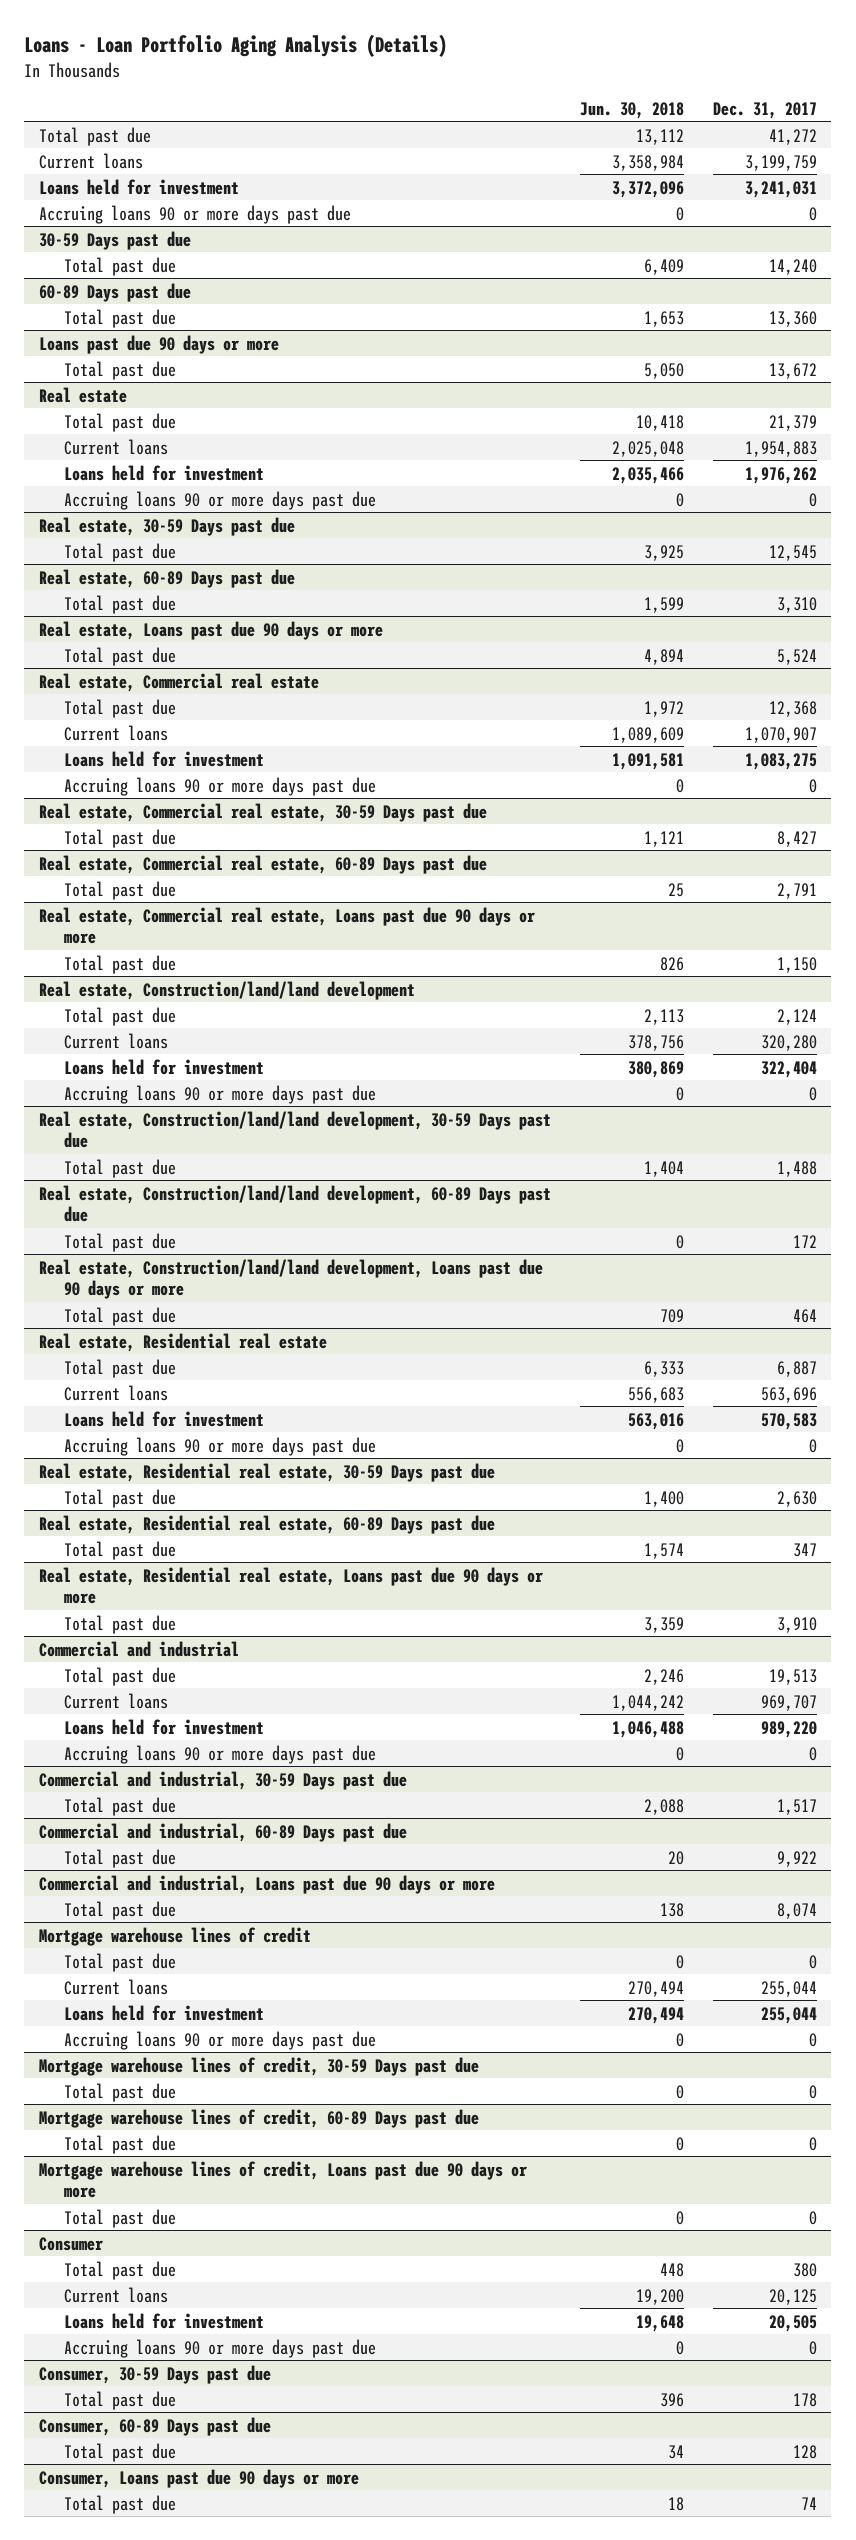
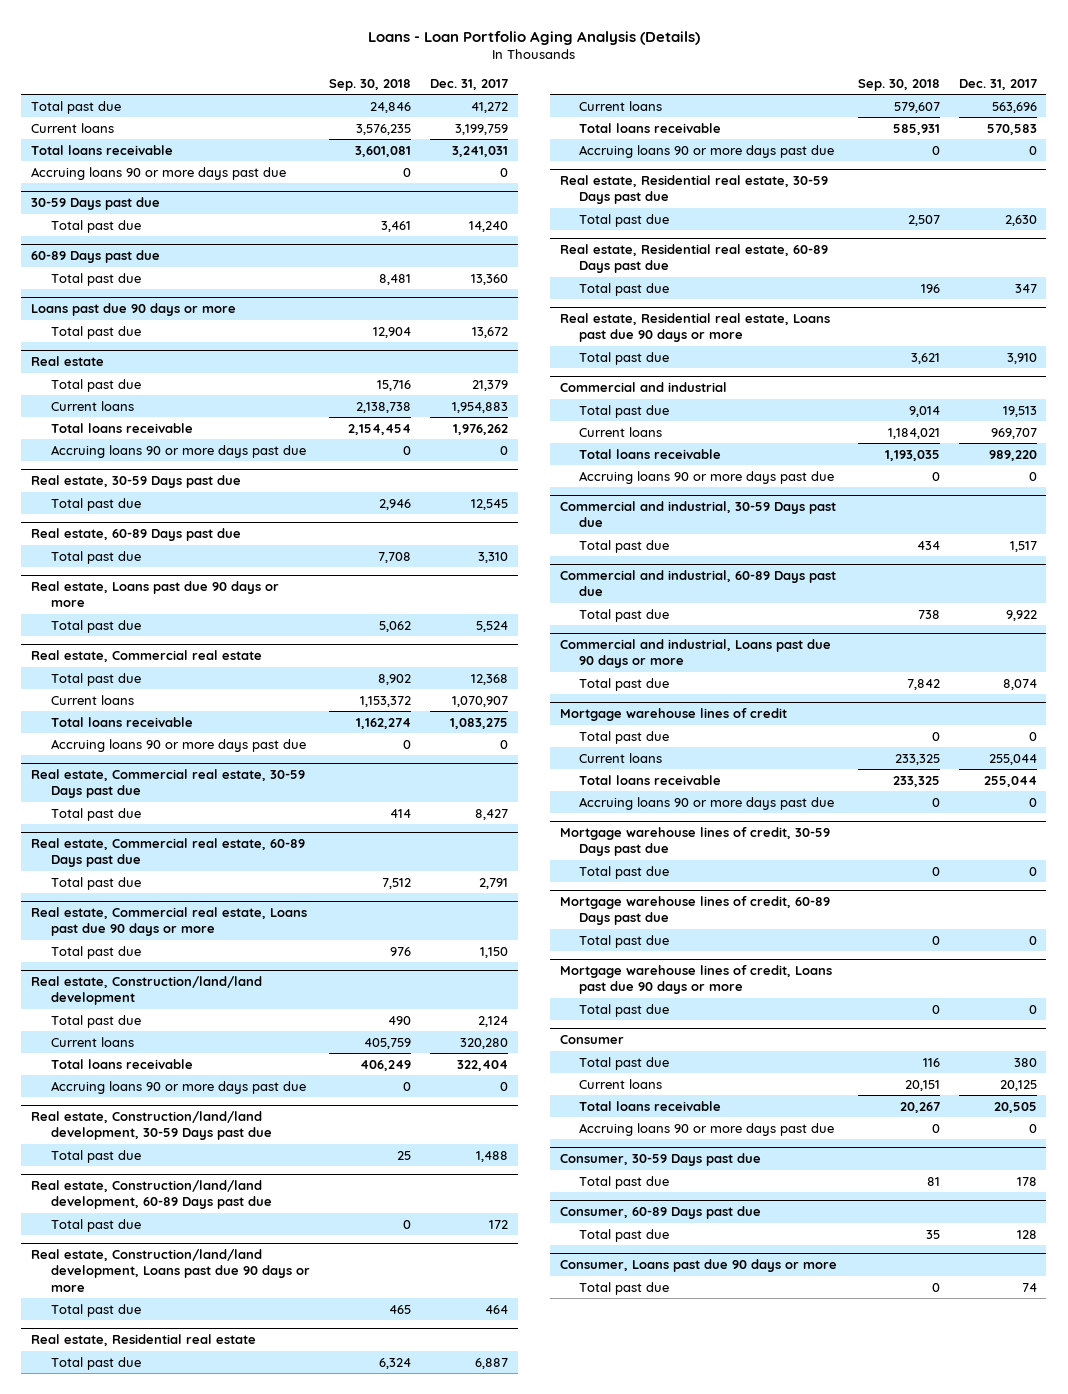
- | Jun. 30, 2018 | Dec. 31, 2017
+ | Sep. 30, 2018 | Dec. 31, 2017
- Loans held for investment | 3,372,096 | 3,241,031
+ Total loans receivable | 3,601,081 | 3,241,031
@ Real estate
- Loans held for investment | 2,035,466 | 1,976,262
+ Total loans receivable | 2,154,454 | 1,976,262
@ Real estate, Commercial real estate
- Loans held for investment | 1,091,581 | 1,083,275
+ Total loans receivable | 1,162,274 | 1,083,275
@ Real estate, Construction/land/land development
- Loans held for investment | 380,869 | 322,404
+ Total loans receivable | 406,249 | 322,404
@ Real estate, Residential real estate
- Loans held for investment | 563,016 | 570,583
+ Total loans receivable | 585,931 | 570,583
@ Commercial and industrial
- Loans held for investment | 1,046,488 | 989,220
+ Total loans receivable | 1,193,035 | 989,220
@ Mortgage warehouse lines of credit
- Loans held for investment | 270,494 | 255,044
+ Total loans receivable | 233,325 | 255,044
@ Consumer
- Loans held for investment | 19,648 | 20,505
+ Total loans receivable | 20,267 | 20,505

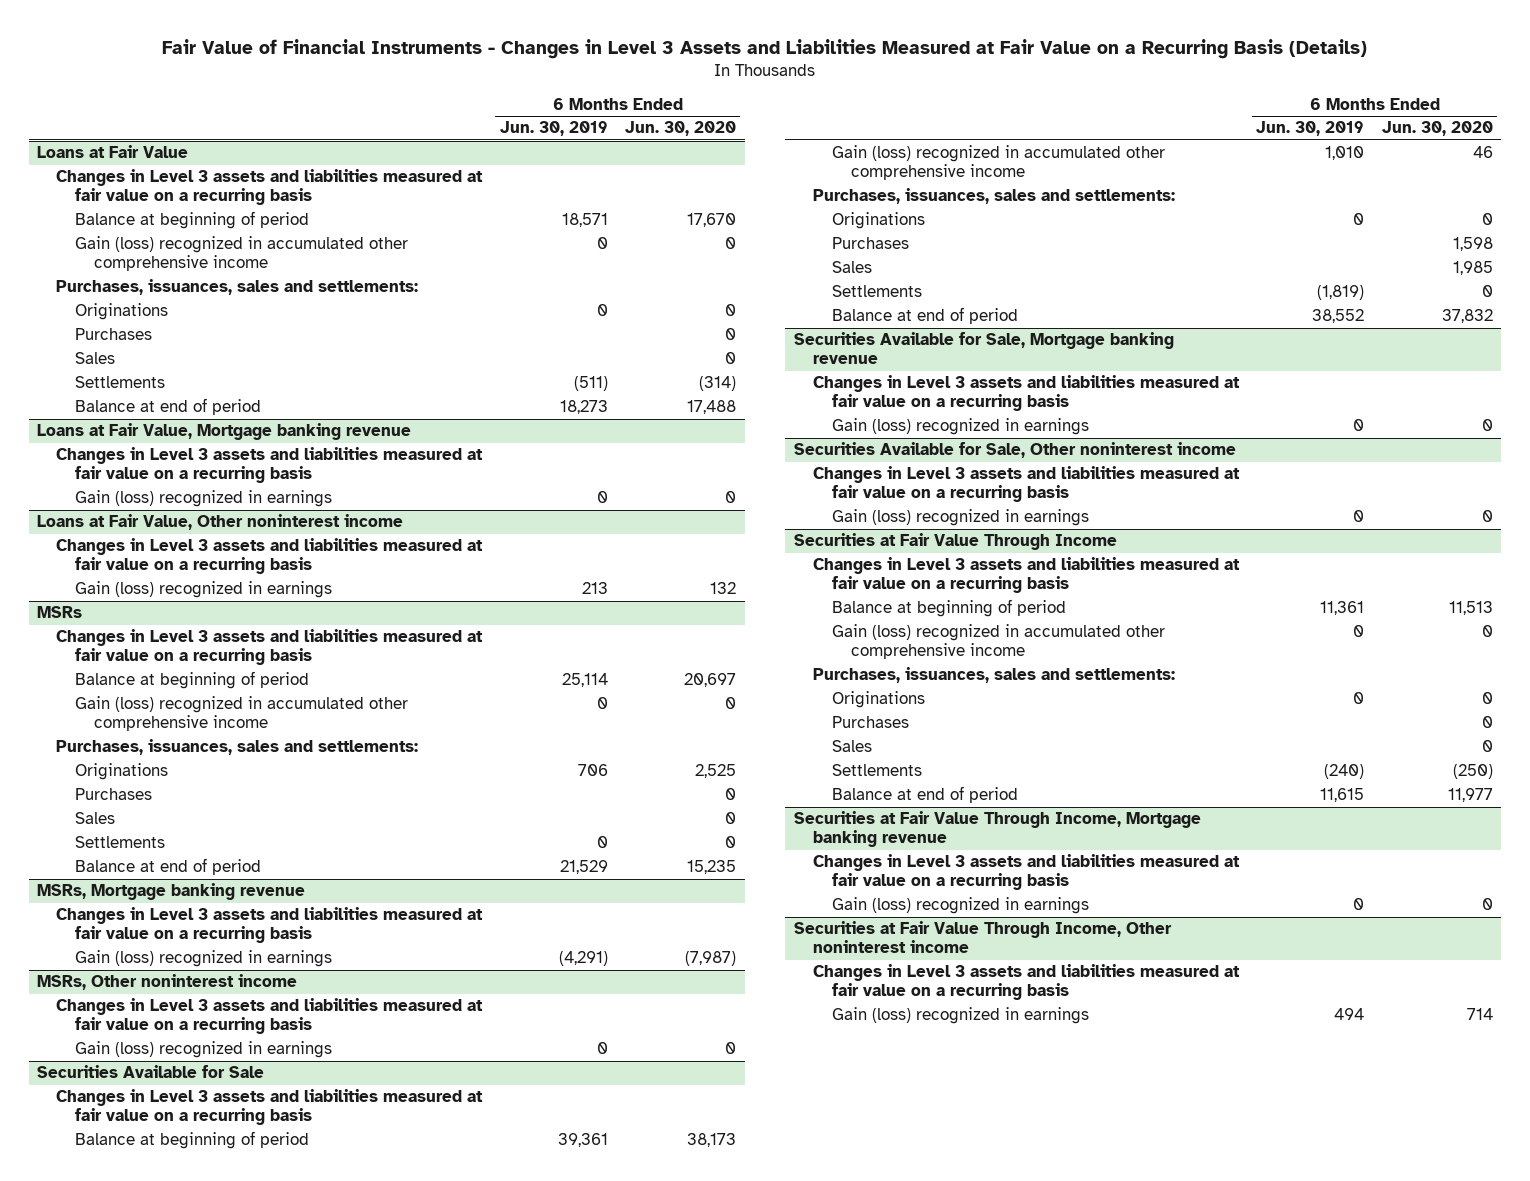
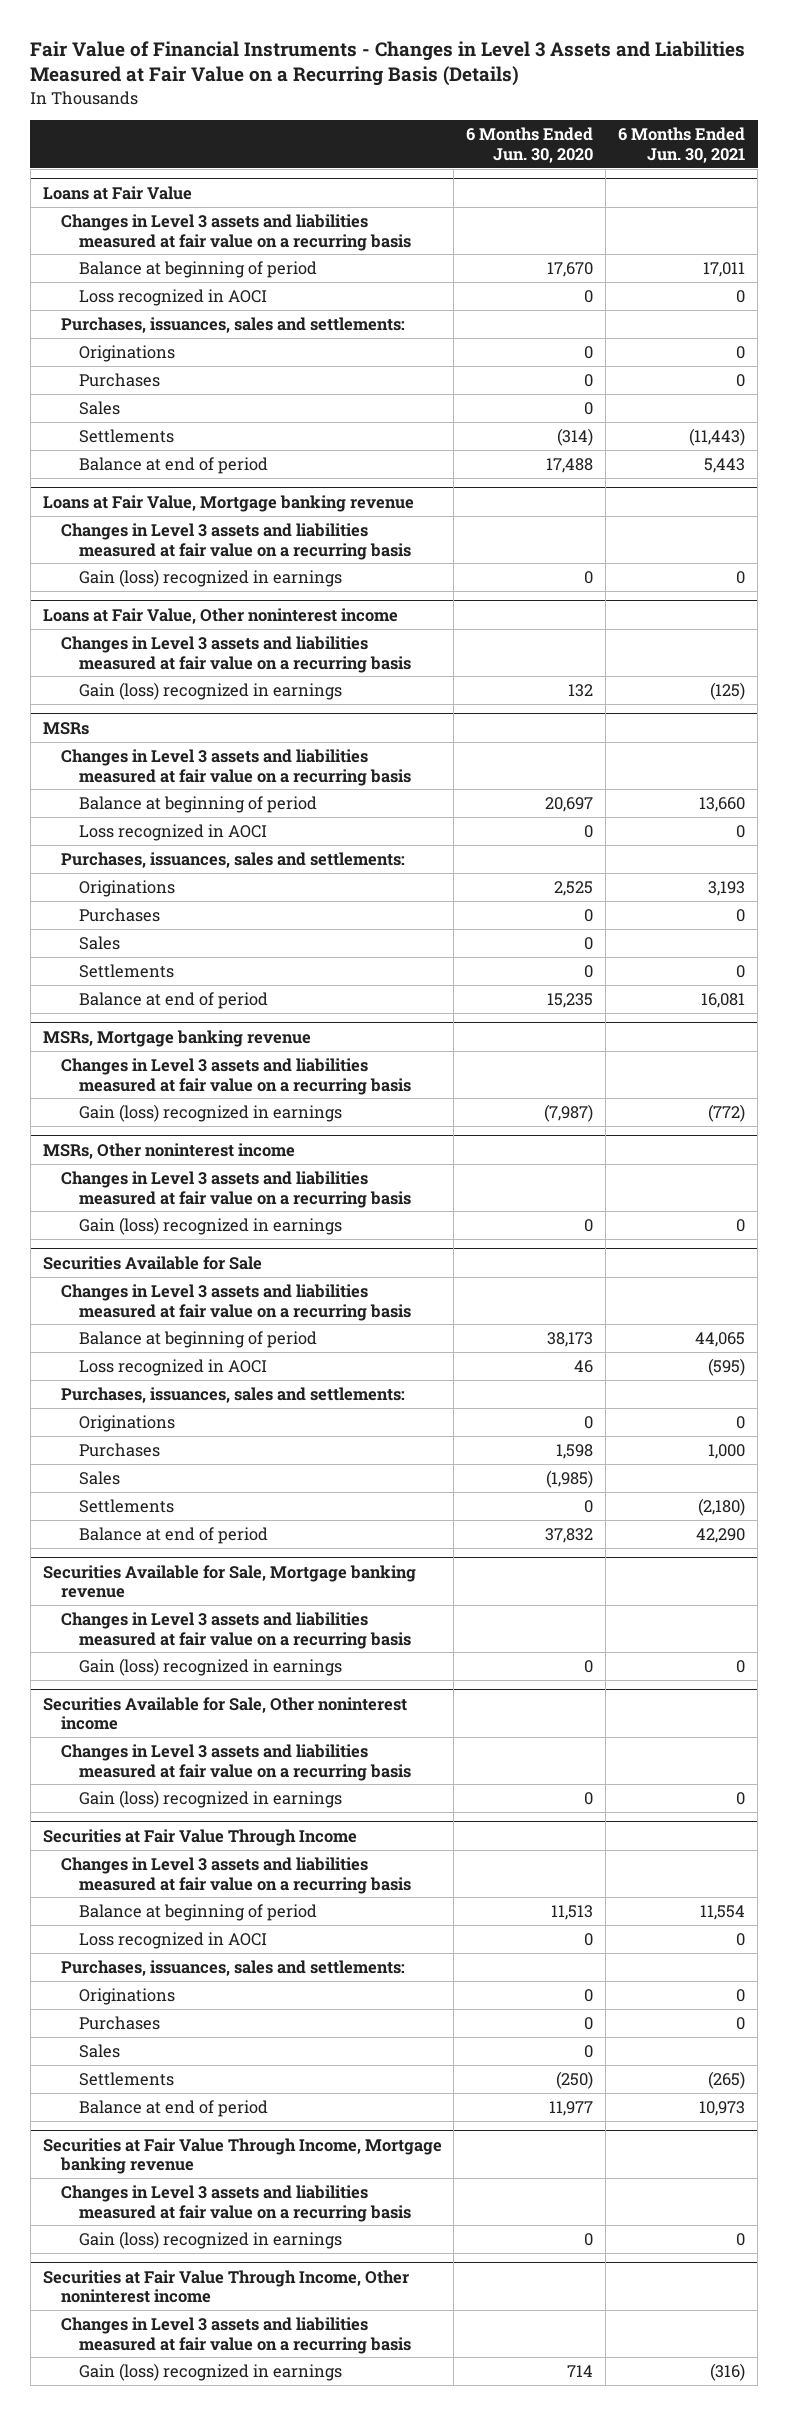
- | 6 Months Ended Jun. 30, 2019 | 6 Months Ended Jun. 30, 2020
+ | 6 Months Ended Jun. 30, 2020 | 6 Months Ended Jun. 30, 2021
@ Loans at Fair Value
- Gain (loss) recognized in accumulated other comprehensive income | 0 | 0
+ Loss recognized in AOCI | 0 | 0
@ MSRs
- Gain (loss) recognized in accumulated other comprehensive income | 0 | 0
+ Loss recognized in AOCI | 0 | 0
@ Securities Available for Sale
- Gain (loss) recognized in accumulated other comprehensive income | 1,010 | 46
+ Loss recognized in AOCI | 46 | (595)
- Sales | | 1,985
+ Sales | (1,985) |
@ Securities at Fair Value Through Income
- Gain (loss) recognized in accumulated other comprehensive income | 0 | 0
+ Loss recognized in AOCI | 0 | 0

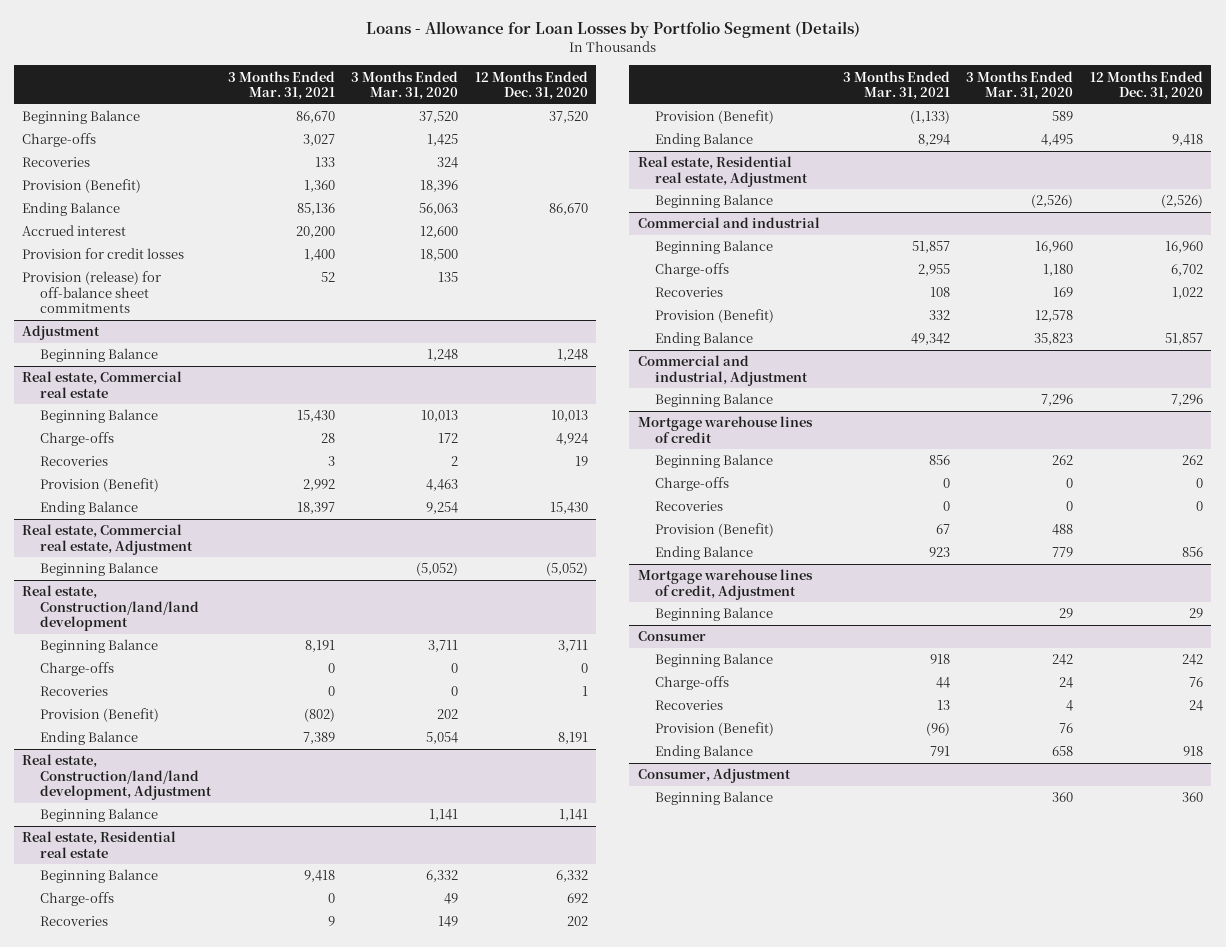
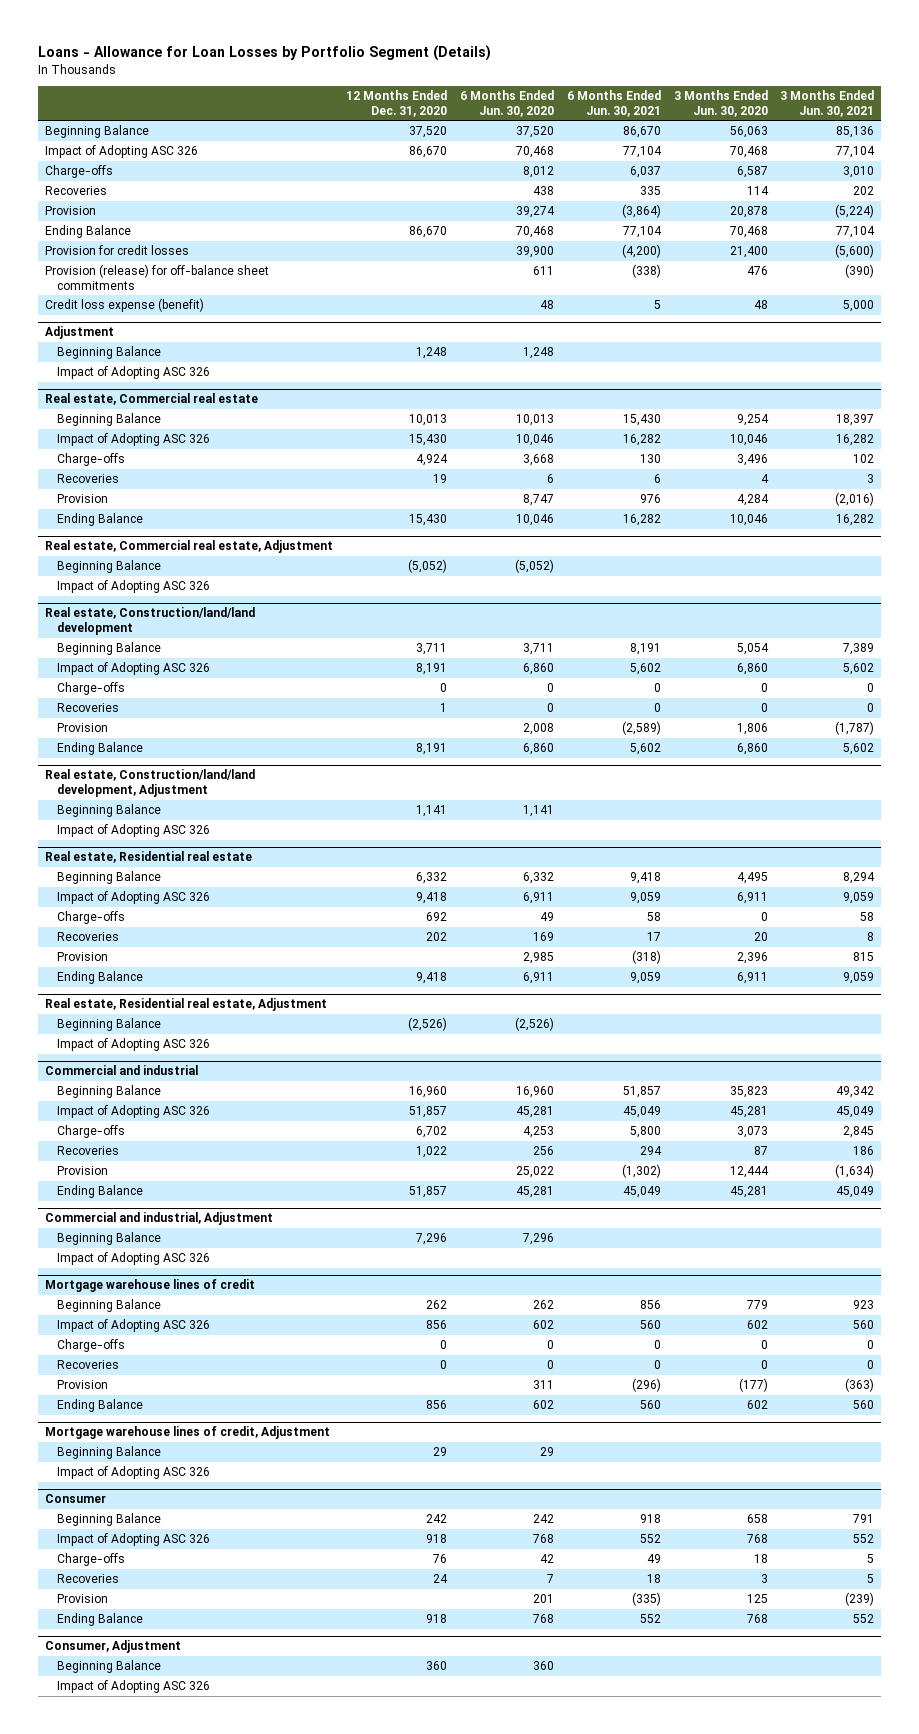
- | 3 Months Ended Mar. 31, 2021 | 3 Months Ended Mar. 31, 2020 | 12 Months Ended Dec. 31, 2020
+ | 12 Months Ended Dec. 31, 2020 | 6 Months Ended Jun. 30, 2020 | 6 Months Ended Jun. 30, 2021 | 3 Months Ended Jun. 30, 2020 | 3 Months Ended Jun. 30, 2021
+ Impact of Adopting ASC 326 | 86,670 | 70,468 | 77,104 | 70,468 | 77,104
- Provision (Benefit) | 1,360 | 18,396 |
+ Provision | | 39,274 | (3,864) | 20,878 | (5,224)
- Accrued interest | 20,200 | 12,600 |
+ Credit loss expense (benefit) | | 48 | 5 | 48 | 5,000
@ Adjustment
+ Impact of Adopting ASC 326
@ Real estate, Commercial real estate
+ Impact of Adopting ASC 326 | 15,430 | 10,046 | 16,282 | 10,046 | 16,282
- Provision (Benefit) | 2,992 | 4,463 |
+ Provision | | 8,747 | 976 | 4,284 | (2,016)
@ Real estate, Commercial real estate, Adjustment
+ Impact of Adopting ASC 326
@ Real estate, Construction/land/land development
+ Impact of Adopting ASC 326 | 8,191 | 6,860 | 5,602 | 6,860 | 5,602
- Provision (Benefit) | (802) | 202 |
+ Provision | | 2,008 | (2,589) | 1,806 | (1,787)
@ Real estate, Construction/land/land development, Adjustment
+ Impact of Adopting ASC 326
@ Real estate, Residential real estate
+ Impact of Adopting ASC 326 | 9,418 | 6,911 | 9,059 | 6,911 | 9,059
- Provision (Benefit) | (1,133) | 589 |
+ Provision | | 2,985 | (318) | 2,396 | 815
@ Real estate, Residential real estate, Adjustment
+ Impact of Adopting ASC 326
@ Commercial and industrial
+ Impact of Adopting ASC 326 | 51,857 | 45,281 | 45,049 | 45,281 | 45,049
- Provision (Benefit) | 332 | 12,578 |
+ Provision | | 25,022 | (1,302) | 12,444 | (1,634)
@ Commercial and industrial, Adjustment
+ Impact of Adopting ASC 326
@ Mortgage warehouse lines of credit
+ Impact of Adopting ASC 326 | 856 | 602 | 560 | 602 | 560
- Provision (Benefit) | 67 | 488 |
+ Provision | | 311 | (296) | (177) | (363)
@ Mortgage warehouse lines of credit, Adjustment
+ Impact of Adopting ASC 326
@ Consumer
+ Impact of Adopting ASC 326 | 918 | 768 | 552 | 768 | 552
- Provision (Benefit) | (96) | 76 |
+ Provision | | 201 | (335) | 125 | (239)
@ Consumer, Adjustment
+ Impact of Adopting ASC 326

